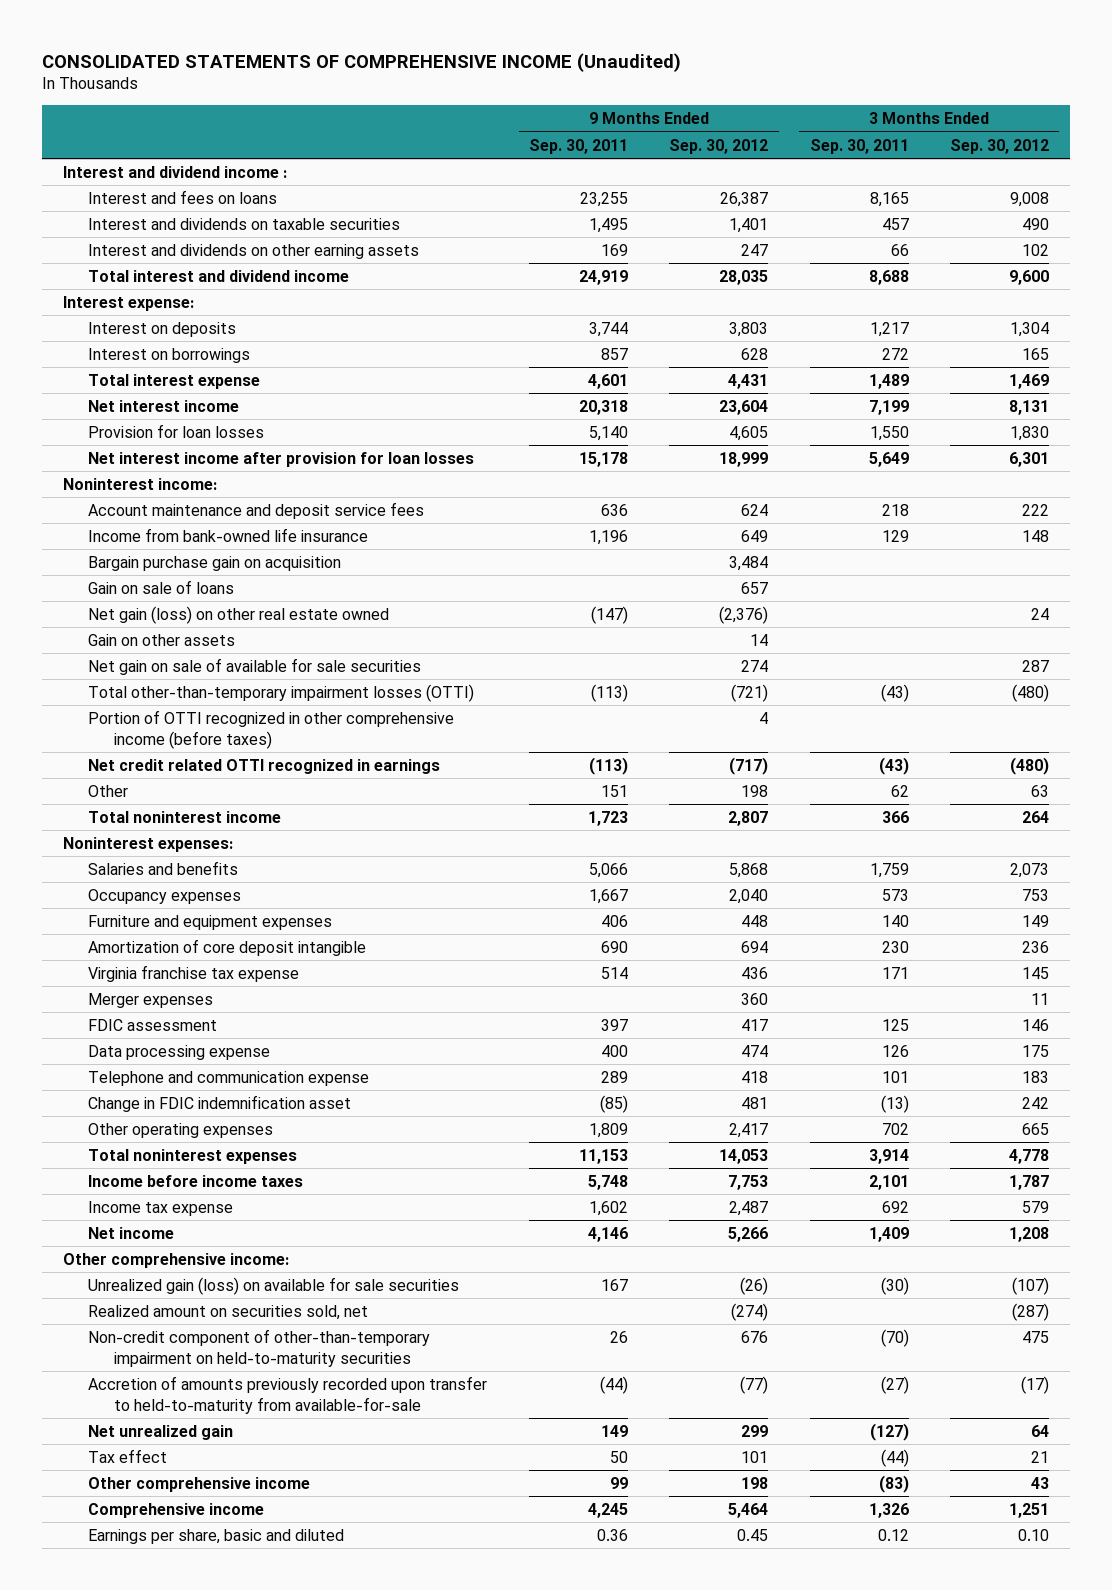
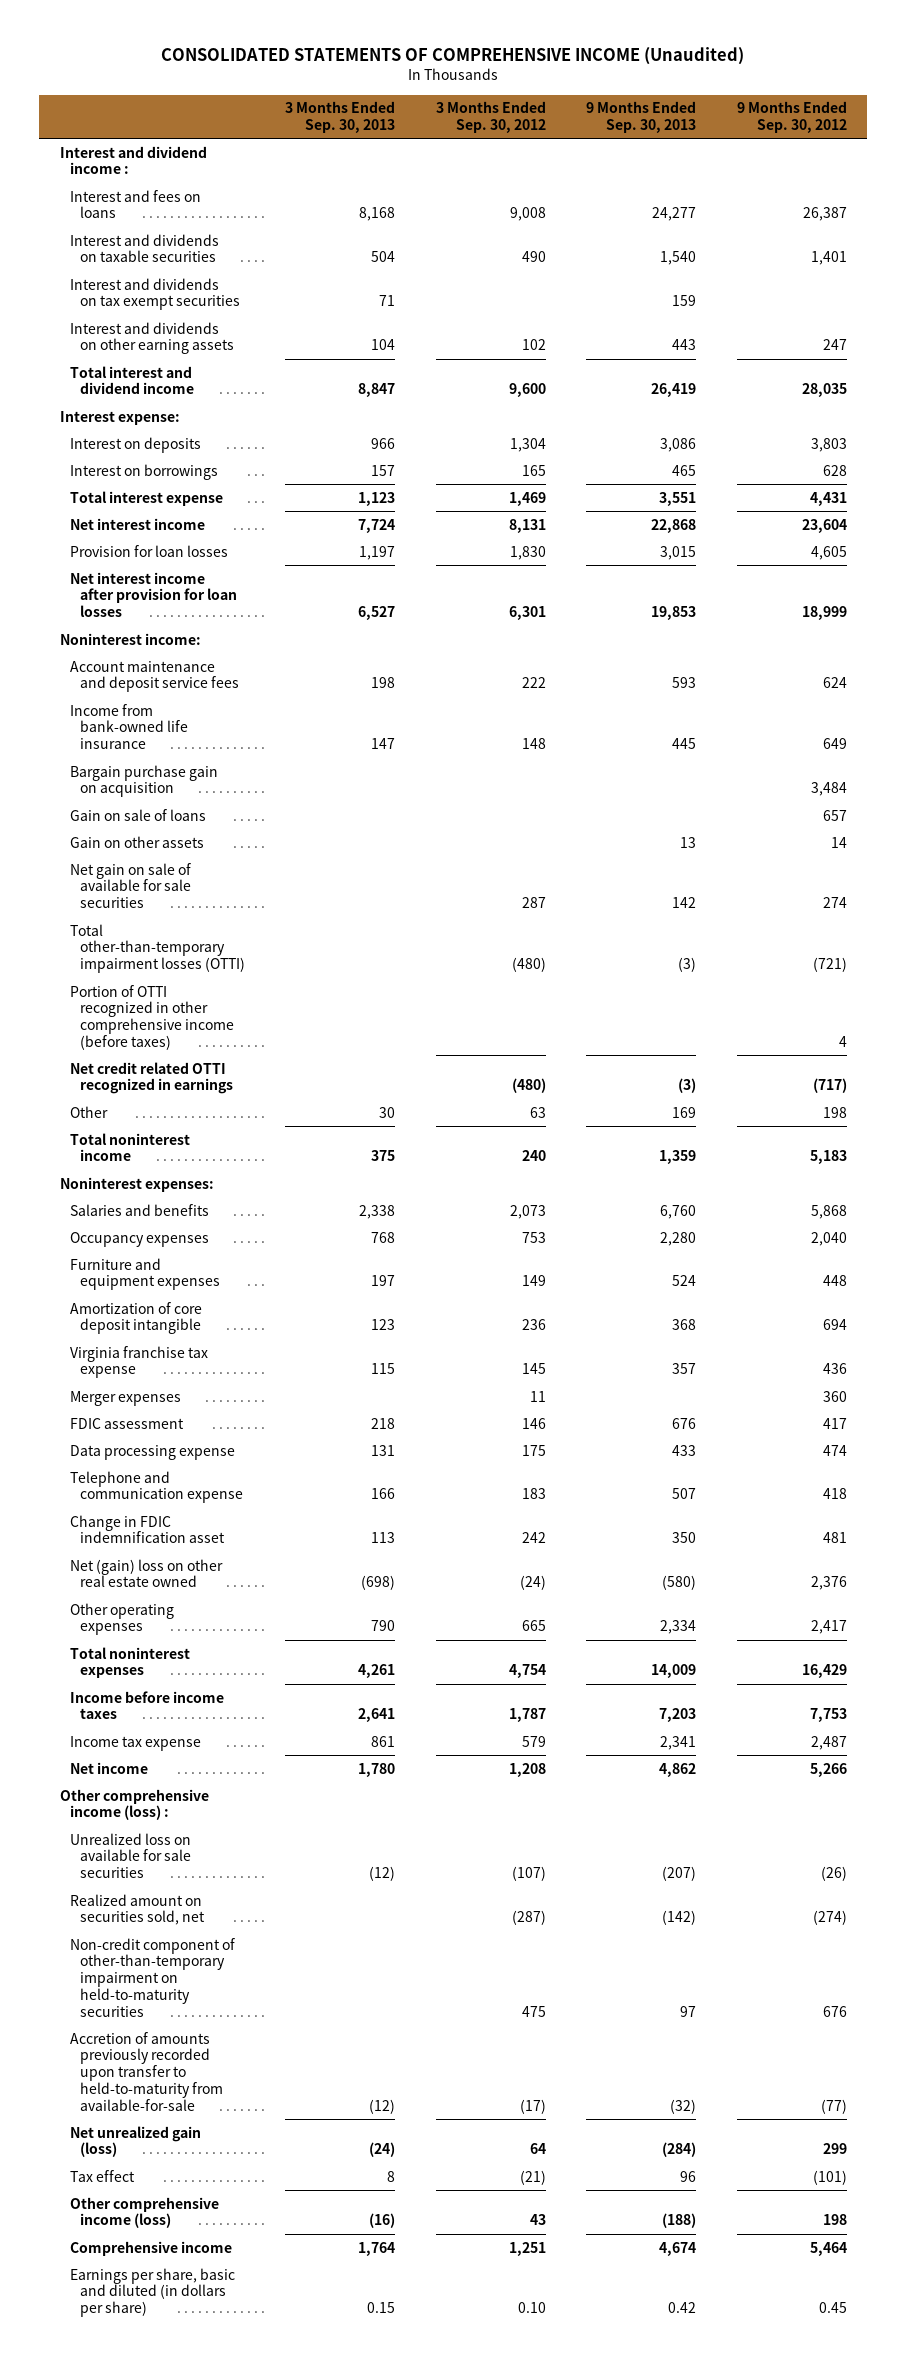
- | 9 Months Ended Sep. 30, 2011 | 9 Months Ended Sep. 30, 2012 | 3 Months Ended Sep. 30, 2011 | 3 Months Ended Sep. 30, 2012
+ | 3 Months Ended Sep. 30, 2013 | 3 Months Ended Sep. 30, 2012 | 9 Months Ended Sep. 30, 2013 | 9 Months Ended Sep. 30, 2012
+ Interest and dividends on tax exempt securities | 71 | | 159 |
- Net gain (loss) on other real estate owned | (147) | (2,376) | | 24
- Total noninterest income | 1,723 | 2,807 | 366 | 264
+ Total noninterest income | 375 | 240 | 1,359 | 5,183
+ Net (gain) loss on other real estate owned | (698) | (24) | (580) | 2,376
- Total noninterest expenses | 11,153 | 14,053 | 3,914 | 4,778
+ Total noninterest expenses | 4,261 | 4,754 | 14,009 | 16,429
- Other comprehensive income:
- Unrealized gain (loss) on available for sale securities | 167 | (26) | (30) | (107)
+ Other comprehensive income (loss) :
+ Unrealized loss on available for sale securities | (12) | (107) | (207) | (26)
- Net unrealized gain | 149 | 299 | (127) | 64
- Tax effect | 50 | 101 | (44) | 21
- Other comprehensive income | 99 | 198 | (83) | 43
+ Net unrealized gain (loss) | (24) | 64 | (284) | 299
+ Tax effect | 8 | (21) | 96 | (101)
+ Other comprehensive income (loss) | (16) | 43 | (188) | 198
- Earnings per share, basic and diluted | 0.36 | 0.45 | 0.12 | 0.10
+ Earnings per share, basic and diluted (in dollars per share) | 0.15 | 0.10 | 0.42 | 0.45

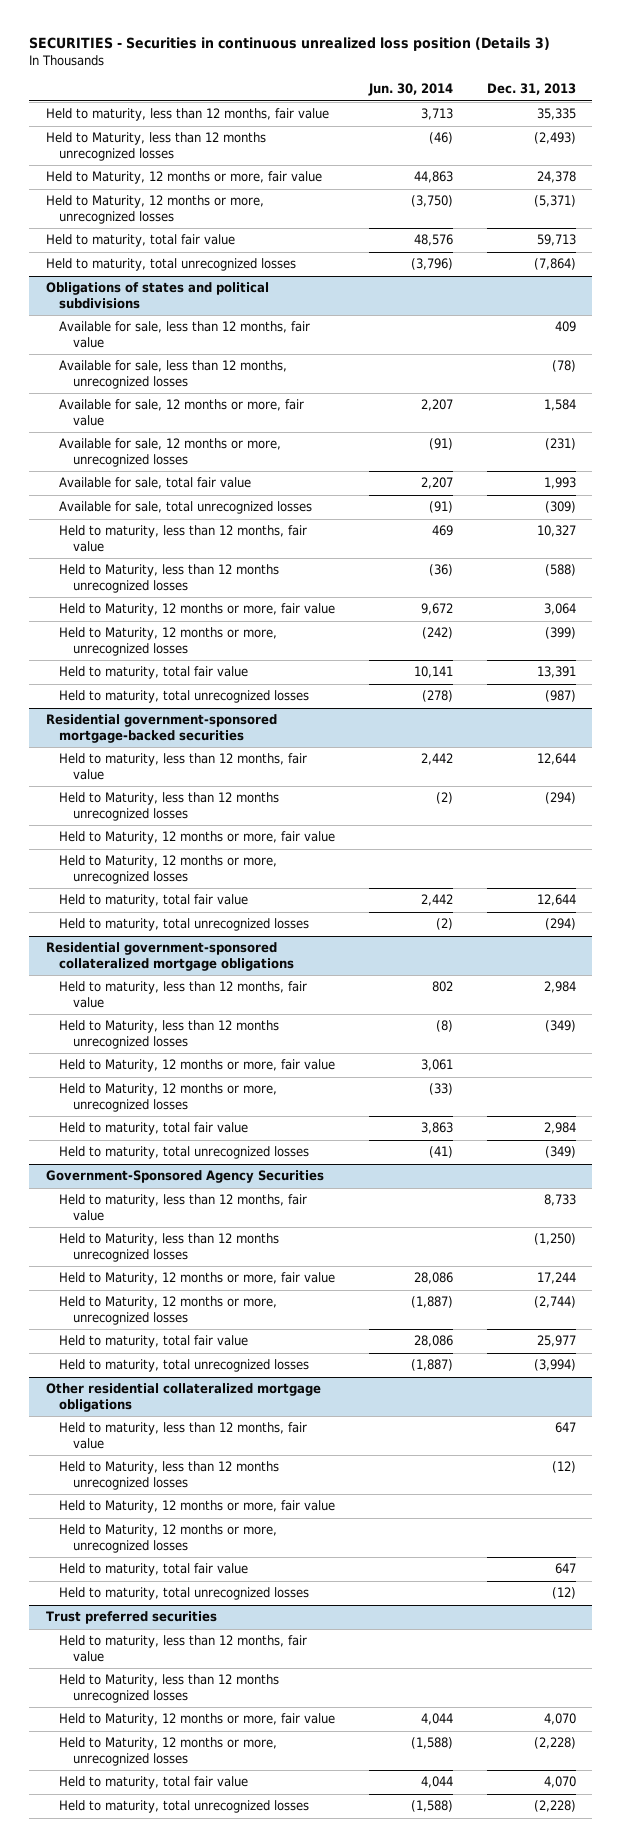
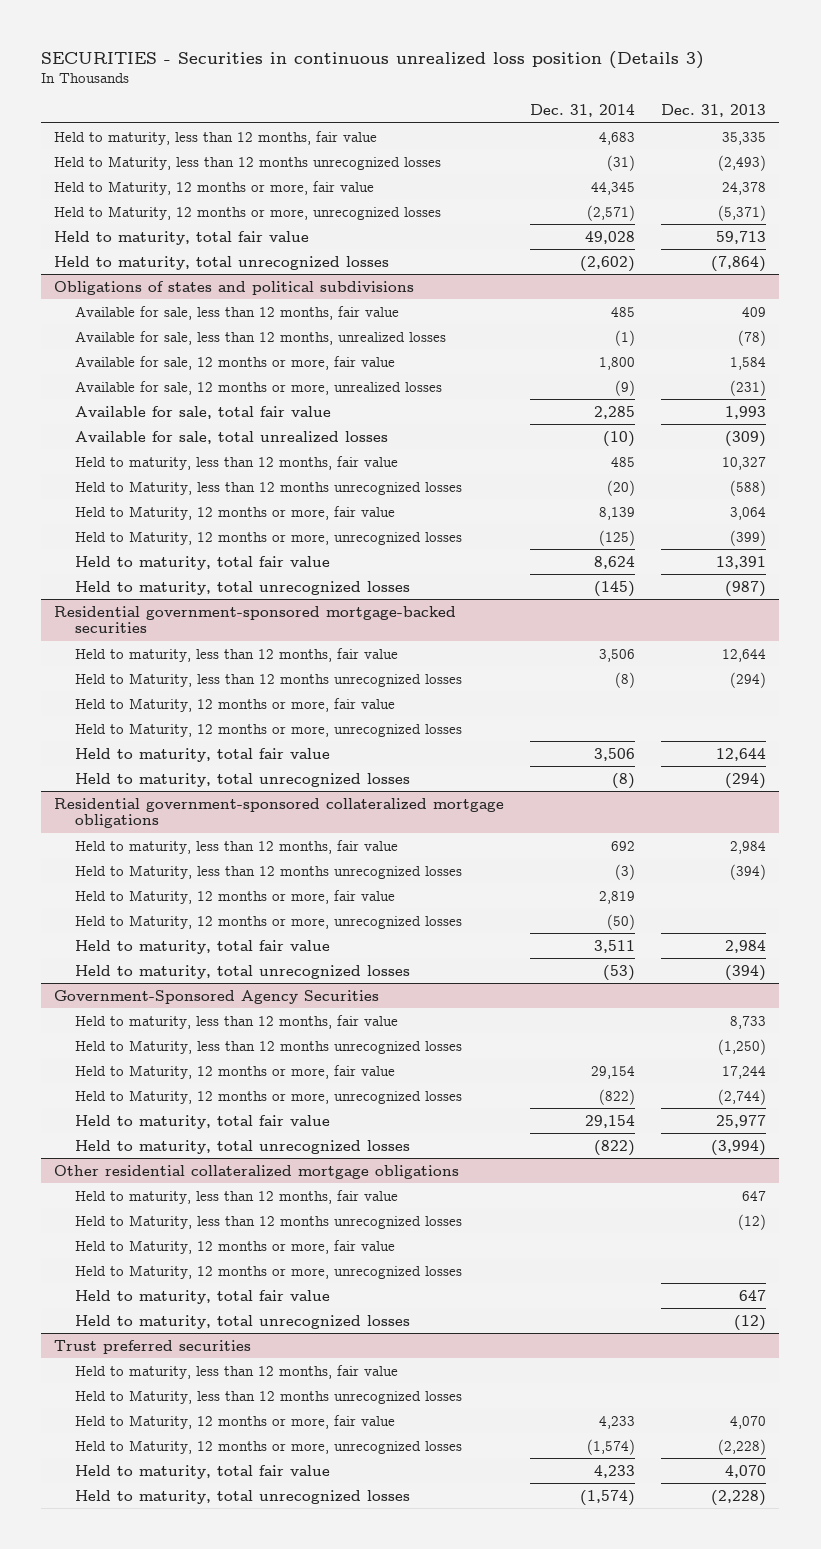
- | Jun. 30, 2014 | Dec. 31, 2013
+ | Dec. 31, 2014 | Dec. 31, 2013
@ Obligations of states and political subdivisions
- Available for sale, less than 12 months, unrecognized losses | | (78)
+ Available for sale, less than 12 months, unrealized losses | (1) | (78)
- Available for sale, 12 months or more, unrecognized losses | (91) | (231)
+ Available for sale, 12 months or more, unrealized losses | (9) | (231)
- Available for sale, total unrecognized losses | (91) | (309)
+ Available for sale, total unrealized losses | (10) | (309)
@ Residential government-sponsored collateralized mortgage obligations
- Held to Maturity, less than 12 months unrecognized losses | (8) | (349)
+ Held to Maturity, less than 12 months unrecognized losses | (3) | (394)
- Held to maturity, total unrecognized losses | (41) | (349)
+ Held to maturity, total unrecognized losses | (53) | (394)

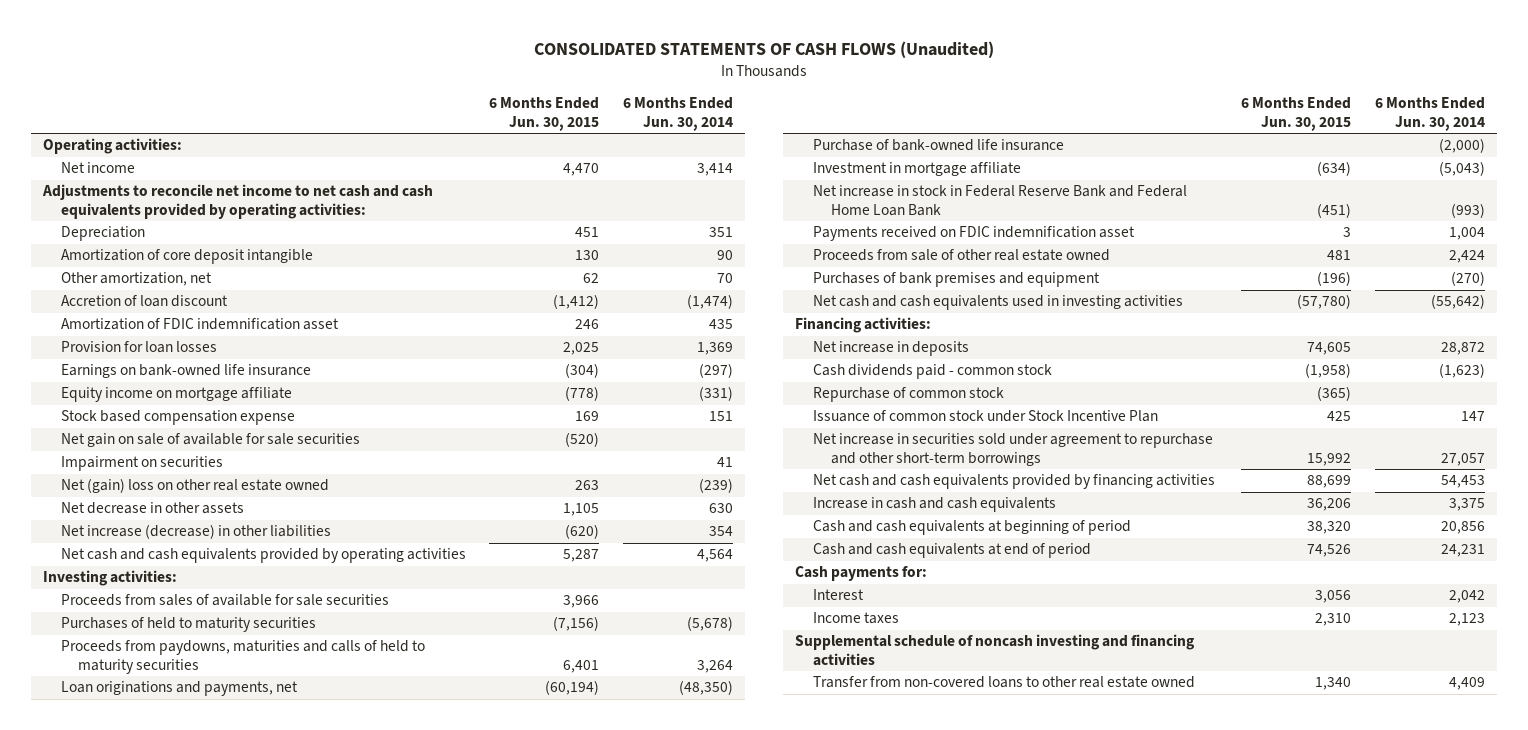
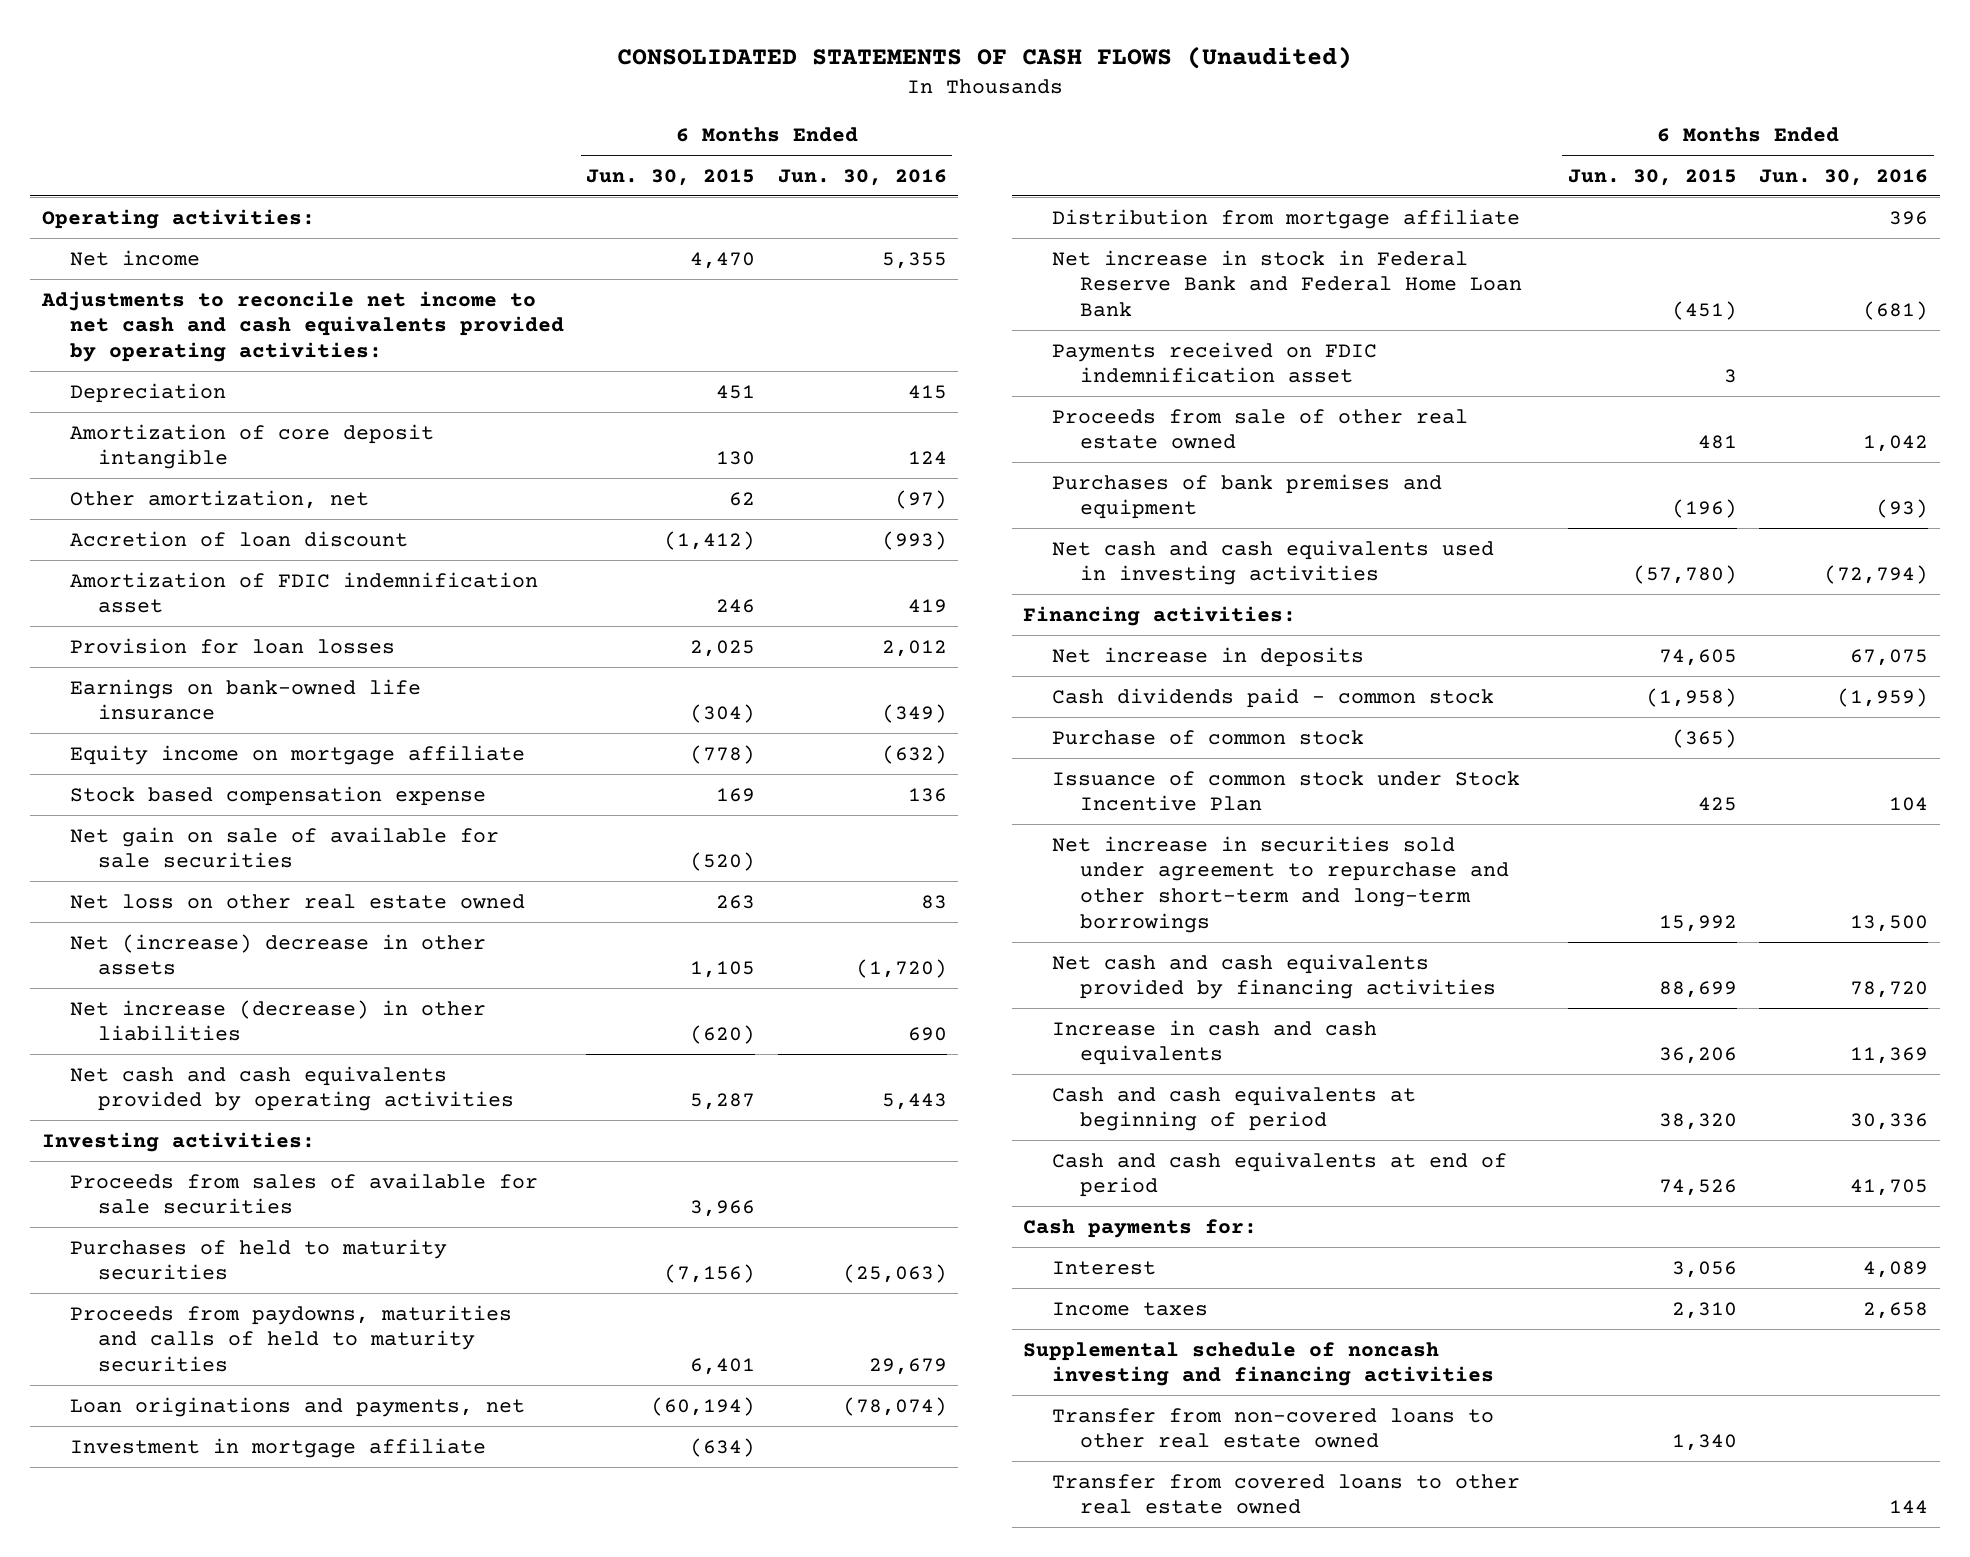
- | 6 Months Ended Jun. 30, 2015 | 6 Months Ended Jun. 30, 2014
+ | 6 Months Ended Jun. 30, 2015 | 6 Months Ended Jun. 30, 2016
- Impairment on securities | | 41
- Net (gain) loss on other real estate owned | 263 | (239)
- Net decrease in other assets | 1,105 | 630
+ Net loss on other real estate owned | 263 | 83
+ Net (increase) decrease in other assets | 1,105 | (1,720)
- Purchase of bank-owned life insurance | | (2,000)
+ Distribution from mortgage affiliate | | 396
- Repurchase of common stock | (365) |
+ Purchase of common stock | (365) |
- Net increase in securities sold under agreement to repurchase and other short-term borrowings | 15,992 | 27,057
+ Net increase in securities sold under agreement to repurchase and other short-term and long-term borrowings | 15,992 | 13,500
+ Transfer from covered loans to other real estate owned | | 144

